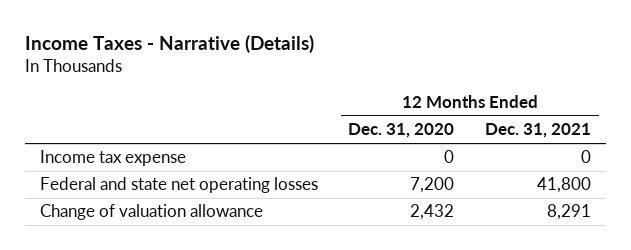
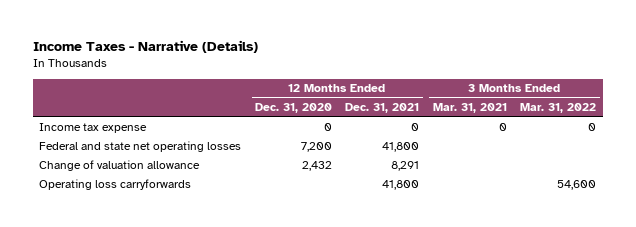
- | 12 Months Ended Dec. 31, 2020 | 12 Months Ended Dec. 31, 2021
+ | 12 Months Ended Dec. 31, 2020 | 12 Months Ended Dec. 31, 2021 | 3 Months Ended Mar. 31, 2021 | 3 Months Ended Mar. 31, 2022
+ Operating loss carryforwards | | 41,800 | | 54,600

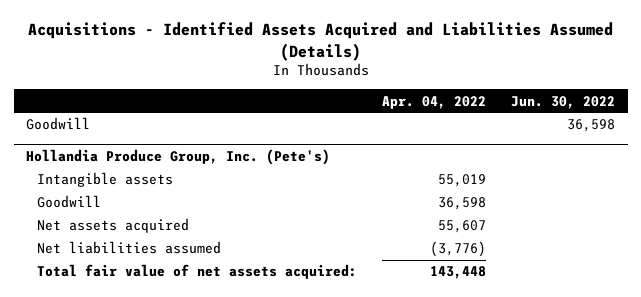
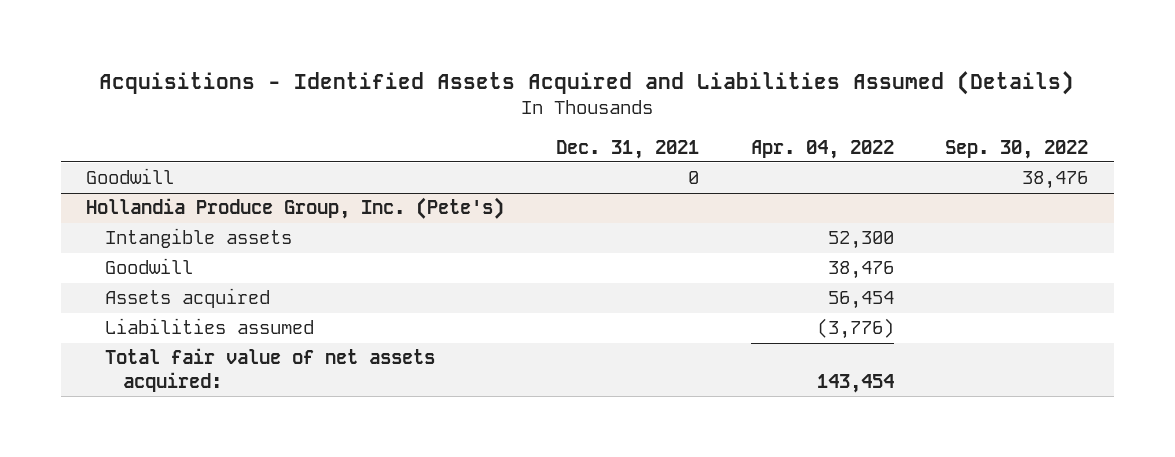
- | Apr. 04, 2022 | Jun. 30, 2022
+ | Dec. 31, 2021 | Apr. 04, 2022 | Sep. 30, 2022
@ Hollandia Produce Group, Inc. (Pete's)
- Intangible assets | 55,019 |
- Goodwill | 36,598 |
- Net assets acquired | 55,607 |
- Net liabilities assumed | (3,776) |
- Total fair value of net assets acquired: | 143,448 |
+ Intangible assets | | 52,300 |
+ Goodwill | | 38,476 |
+ Assets acquired | | 56,454 |
+ Liabilities assumed | | (3,776) |
+ Total fair value of net assets acquired: | | 143,454 |

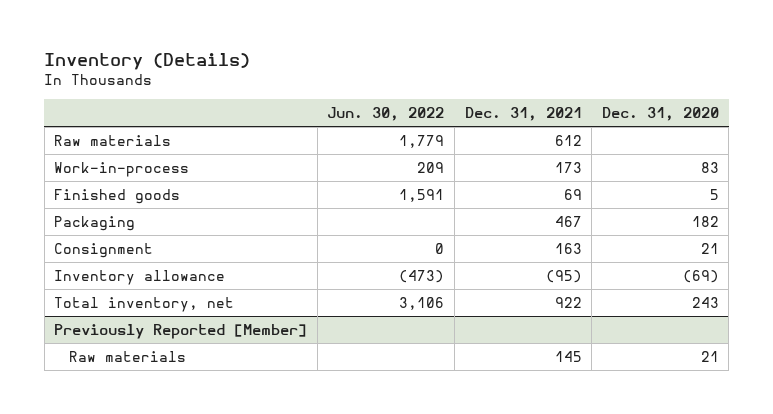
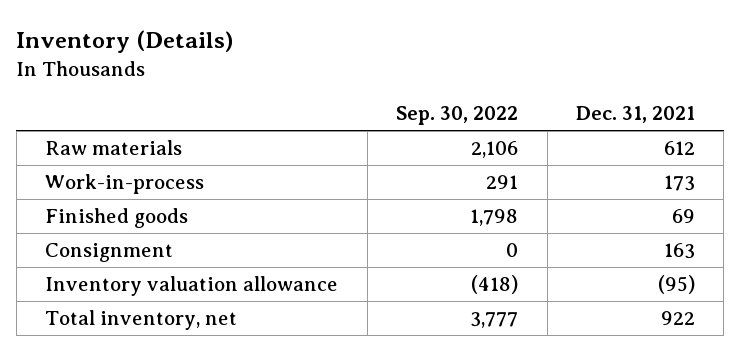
- | Jun. 30, 2022 | Dec. 31, 2021 | Dec. 31, 2020
+ | Sep. 30, 2022 | Dec. 31, 2021
- Packaging | | 467 | 182
- Inventory allowance | (473) | (95) | (69)
+ Inventory valuation allowance | (418) | (95)
- Previously Reported [Member]
- Raw materials | | 145 | 21

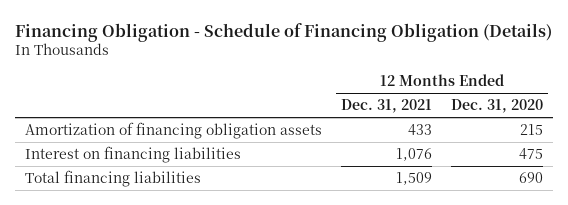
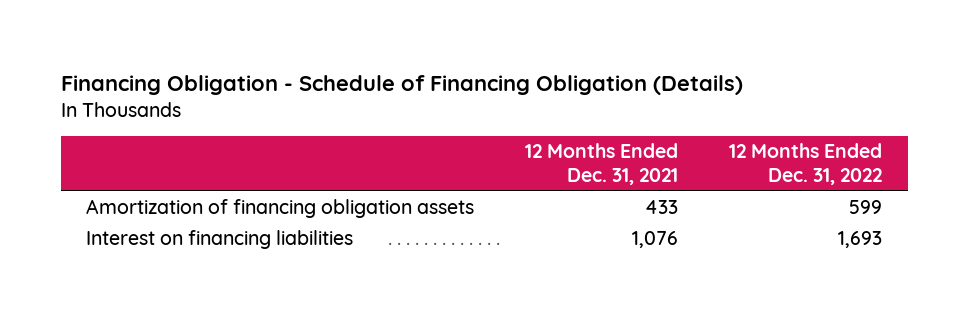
- | 12 Months Ended Dec. 31, 2021 | 12 Months Ended Dec. 31, 2020
+ | 12 Months Ended Dec. 31, 2021 | 12 Months Ended Dec. 31, 2022
- Total financing liabilities | 1,509 | 690

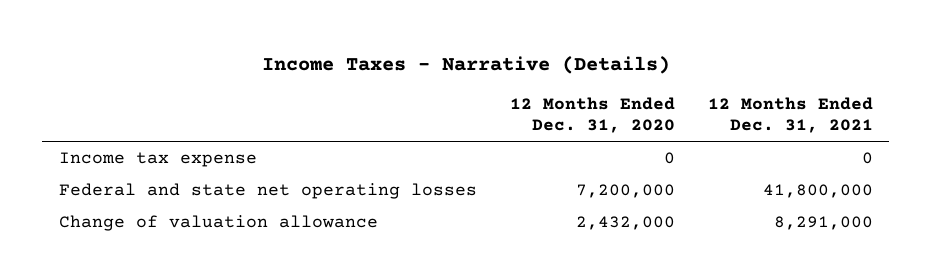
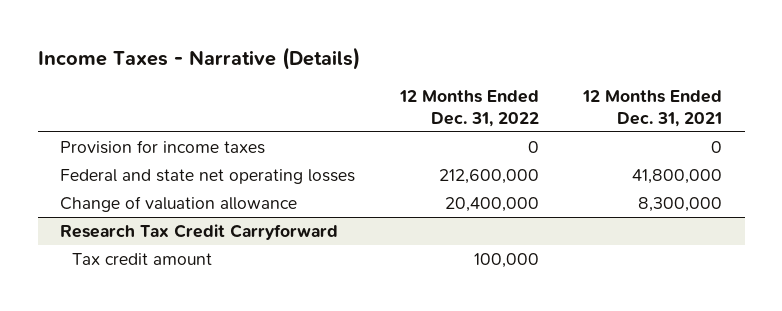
- | 12 Months Ended Dec. 31, 2020 | 12 Months Ended Dec. 31, 2021
+ | 12 Months Ended Dec. 31, 2022 | 12 Months Ended Dec. 31, 2021
- Income tax expense | 0 | 0
+ Provision for income taxes | 0 | 0
- Change of valuation allowance | 2,432,000 | 8,291,000
+ Change of valuation allowance | 20,400,000 | 8,300,000
+ Research Tax Credit Carryforward
+ Tax credit amount | 100,000 |

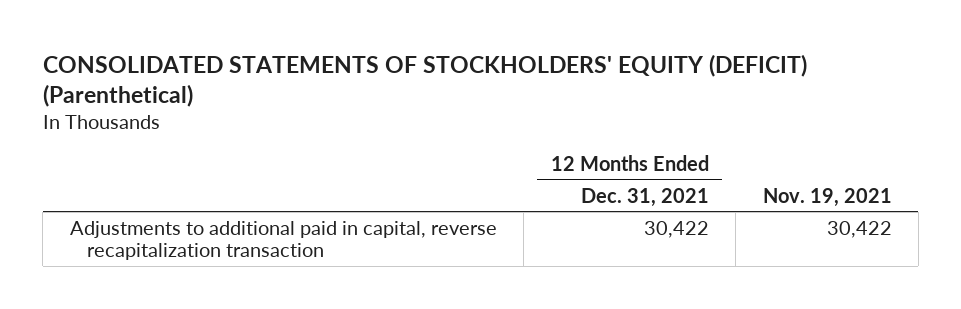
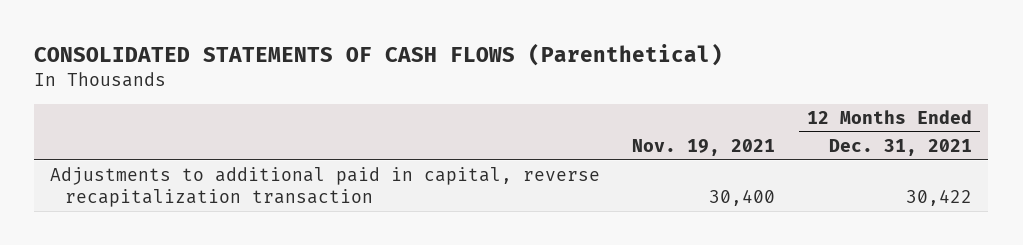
- CONSOLIDATED STATEMENTS OF STOCKHOLDERS' EQUITY (DEFICIT) (Parenthetical)
+ CONSOLIDATED STATEMENTS OF CASH FLOWS (Parenthetical)
- | 12 Months Ended Dec. 31, 2021 | Nov. 19, 2021
+ | Nov. 19, 2021 | 12 Months Ended Dec. 31, 2021
- Adjustments to additional paid in capital, reverse recapitalization transaction | 30,422 | 30,422
+ Adjustments to additional paid in capital, reverse recapitalization transaction | 30,400 | 30,422

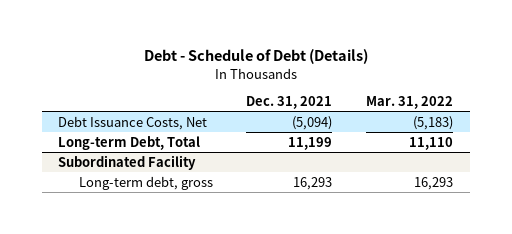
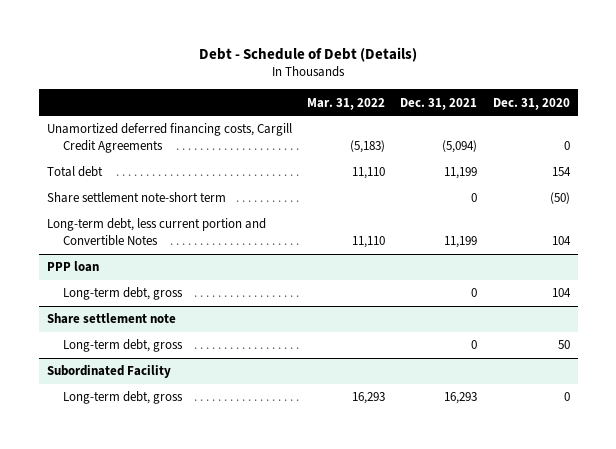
- | Dec. 31, 2021 | Mar. 31, 2022
+ | Mar. 31, 2022 | Dec. 31, 2021 | Dec. 31, 2020
- Debt Issuance Costs, Net | (5,094) | (5,183)
- Long-term Debt, Total | 11,199 | 11,110
+ Unamortized deferred financing costs, Cargill Credit Agreements | (5,183) | (5,094) | 0
+ Total debt | 11,110 | 11,199 | 154
+ Share settlement note-short term | | 0 | (50)
+ Long-term debt, less current portion and Convertible Notes | 11,110 | 11,199 | 104
+ PPP loan
+ Long-term debt, gross | | 0 | 104
+ Share settlement note
+ Long-term debt, gross | | 0 | 50

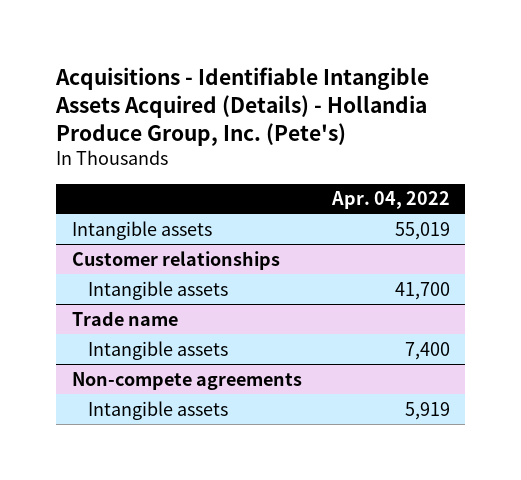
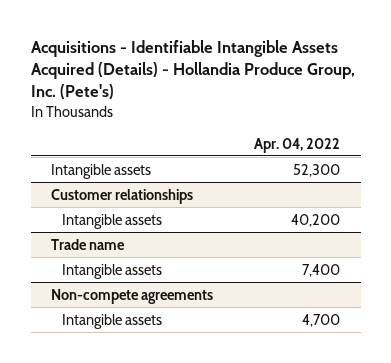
- Intangible assets | 55,019
+ Intangible assets | 52,300
@ Customer relationships
- Intangible assets | 41,700
+ Intangible assets | 40,200
@ Non-compete agreements
- Intangible assets | 5,919
+ Intangible assets | 4,700

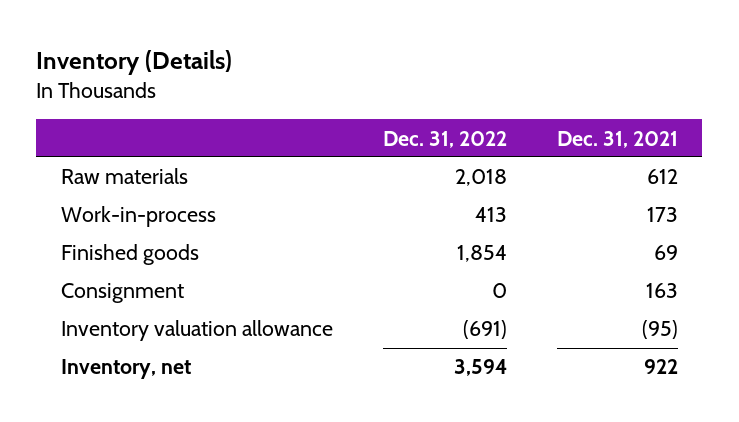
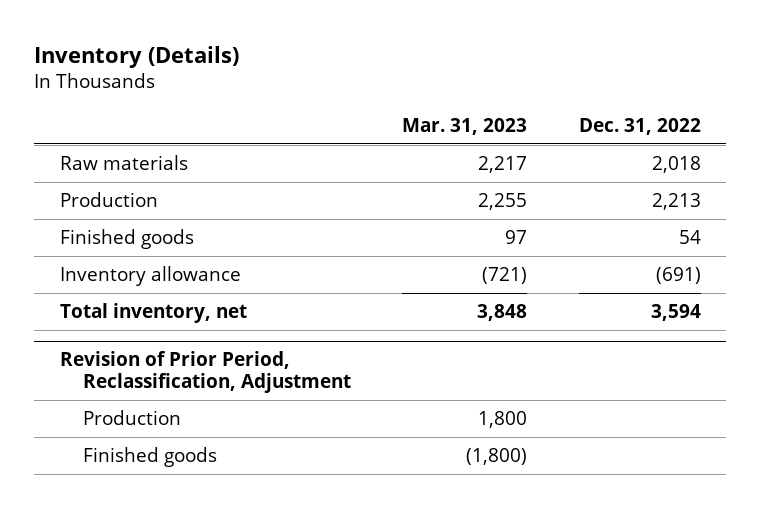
- | Dec. 31, 2022 | Dec. 31, 2021
+ | Mar. 31, 2023 | Dec. 31, 2022
- Work-in-process | 413 | 173
- Finished goods | 1,854 | 69
- Consignment | 0 | 163
- Inventory valuation allowance | (691) | (95)
- Inventory, net | 3,594 | 922
+ Production | 2,255 | 2,213
+ Finished goods | 97 | 54
+ Inventory allowance | (721) | (691)
+ Total inventory, net | 3,848 | 3,594
+ Revision of Prior Period, Reclassification, Adjustment
+ Production | 1,800 |
+ Finished goods | (1,800) |

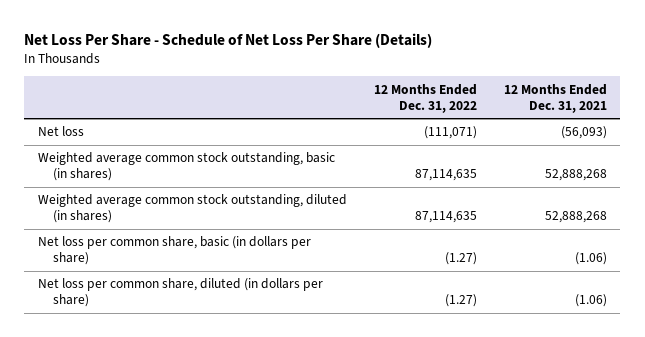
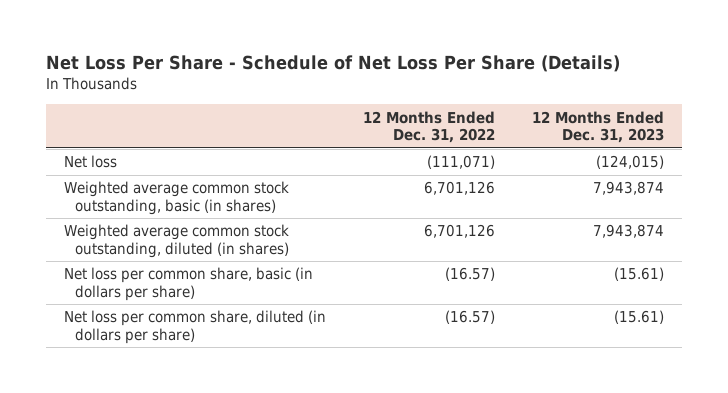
- | 12 Months Ended Dec. 31, 2022 | 12 Months Ended Dec. 31, 2021
+ | 12 Months Ended Dec. 31, 2022 | 12 Months Ended Dec. 31, 2023
- Weighted average common stock outstanding, basic (in shares) | 87,114,635 | 52,888,268
- Weighted average common stock outstanding, diluted (in shares) | 87,114,635 | 52,888,268
- Net loss per common share, basic (in dollars per share) | (1.27) | (1.06)
- Net loss per common share, diluted (in dollars per share) | (1.27) | (1.06)
+ Weighted average common stock outstanding, basic (in shares) | 6,701,126 | 7,943,874
+ Weighted average common stock outstanding, diluted (in shares) | 6,701,126 | 7,943,874
+ Net loss per common share, basic (in dollars per share) | (16.57) | (15.61)
+ Net loss per common share, diluted (in dollars per share) | (16.57) | (15.61)

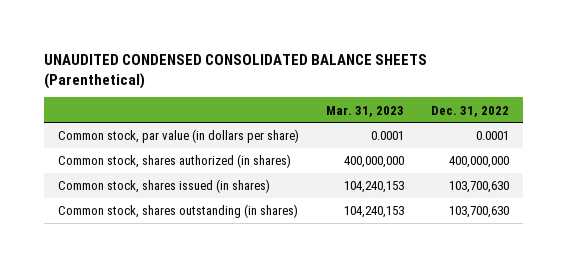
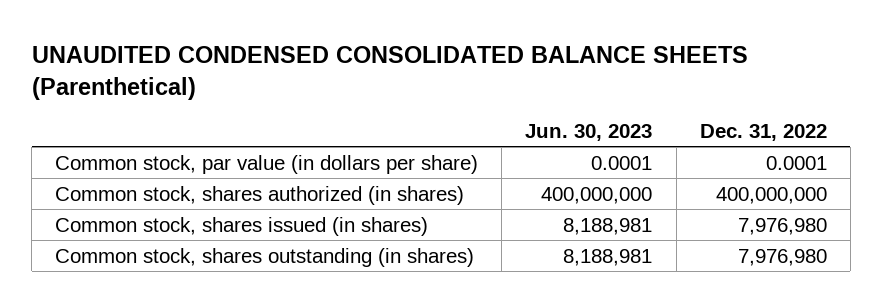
- | Mar. 31, 2023 | Dec. 31, 2022
+ | Jun. 30, 2023 | Dec. 31, 2022
- Common stock, shares issued (in shares) | 104,240,153 | 103,700,630
- Common stock, shares outstanding (in shares) | 104,240,153 | 103,700,630
+ Common stock, shares issued (in shares) | 8,188,981 | 7,976,980
+ Common stock, shares outstanding (in shares) | 8,188,981 | 7,976,980

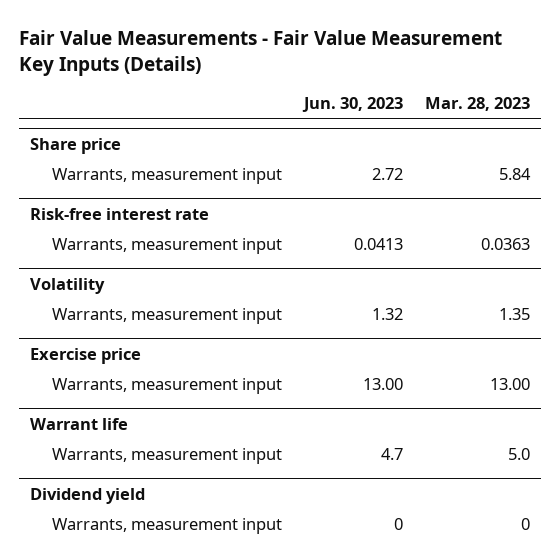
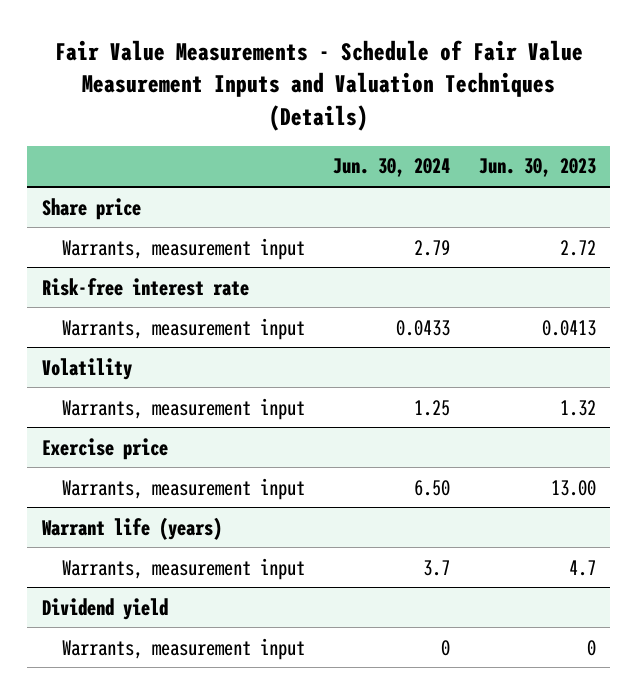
- Fair Value Measurements - Fair Value Measurement Key Inputs (Details)
+ Fair Value Measurements - Schedule of Fair Value Measurement Inputs and Valuation Techniques (Details)
- | Jun. 30, 2023 | Mar. 28, 2023
+ | Jun. 30, 2024 | Jun. 30, 2023
- Warrant life
+ Warrant life (years)

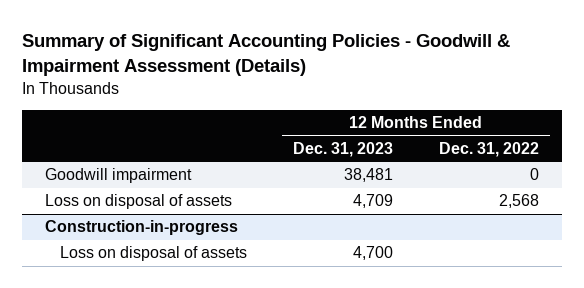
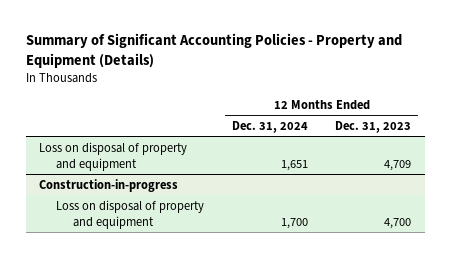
- Summary of Significant Accounting Policies - Goodwill & Impairment Assessment (Details)
+ Summary of Significant Accounting Policies - Property and Equipment (Details)
- | 12 Months Ended Dec. 31, 2023 | 12 Months Ended Dec. 31, 2022
+ | 12 Months Ended Dec. 31, 2024 | 12 Months Ended Dec. 31, 2023
- Goodwill impairment | 38,481 | 0
- Loss on disposal of assets | 4,709 | 2,568
+ Loss on disposal of property and equipment | 1,651 | 4,709
@ Construction-in-progress
- Loss on disposal of assets | 4,700 |
+ Loss on disposal of property and equipment | 1,700 | 4,700

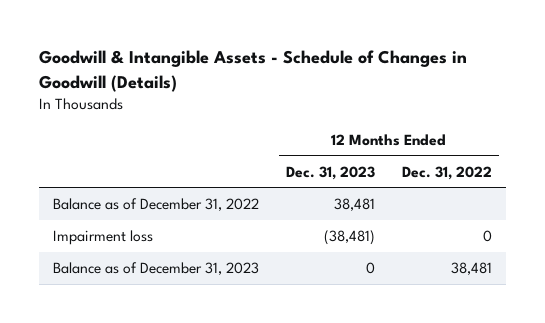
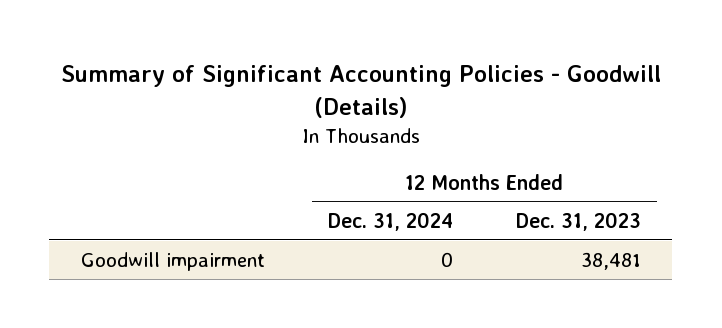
- Goodwill & Intangible Assets - Schedule of Changes in Goodwill (Details)
+ Summary of Significant Accounting Policies - Goodwill (Details)
- | 12 Months Ended Dec. 31, 2023 | 12 Months Ended Dec. 31, 2022
+ | 12 Months Ended Dec. 31, 2024 | 12 Months Ended Dec. 31, 2023
- Balance as of December 31, 2022 | 38,481 |
- Impairment loss | (38,481) | 0
- Balance as of December 31, 2023 | 0 | 38,481
+ Goodwill impairment | 0 | 38,481

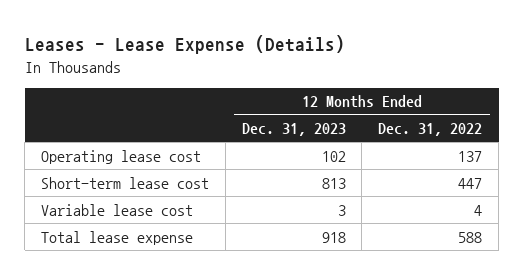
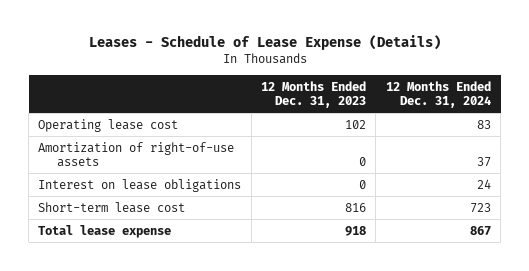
- Leases - Lease Expense (Details)
+ Leases - Schedule of Lease Expense (Details)
- | 12 Months Ended Dec. 31, 2023 | 12 Months Ended Dec. 31, 2022
+ | 12 Months Ended Dec. 31, 2023 | 12 Months Ended Dec. 31, 2024
- Short-term lease cost | 813 | 447
- Variable lease cost | 3 | 4
+ Amortization of right-of-use assets | 0 | 37
+ Interest on lease obligations | 0 | 24
+ Short-term lease cost | 816 | 723

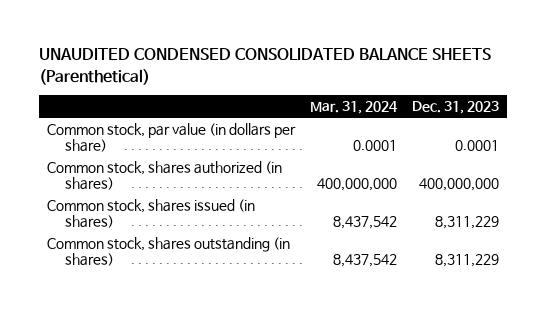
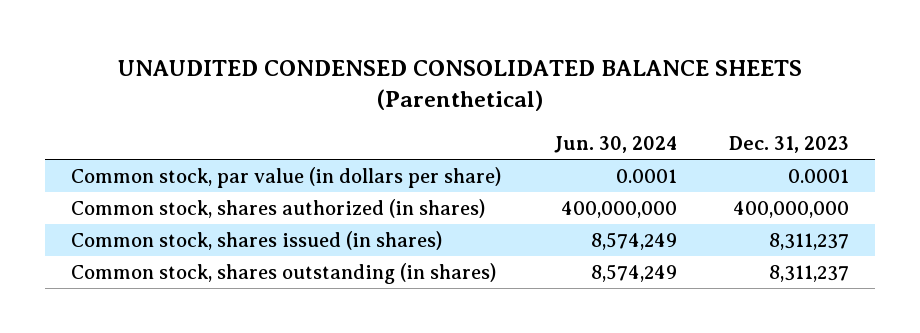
- | Mar. 31, 2024 | Dec. 31, 2023
+ | Jun. 30, 2024 | Dec. 31, 2023
- Common stock, shares issued (in shares) | 8,437,542 | 8,311,229
- Common stock, shares outstanding (in shares) | 8,437,542 | 8,311,229
+ Common stock, shares issued (in shares) | 8,574,249 | 8,311,237
+ Common stock, shares outstanding (in shares) | 8,574,249 | 8,311,237

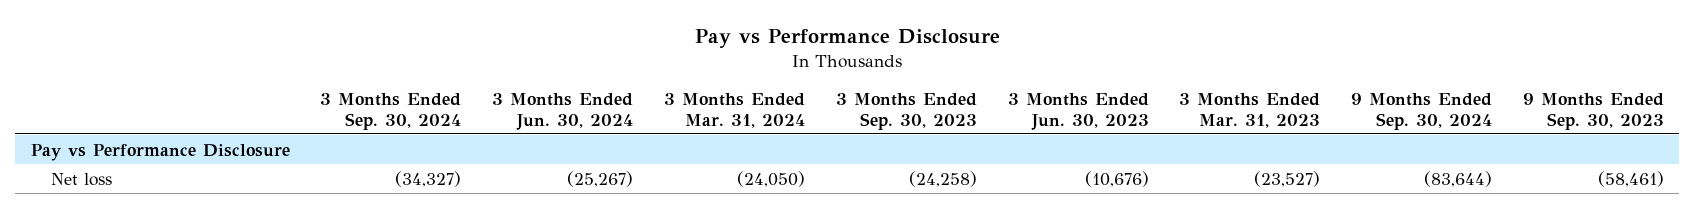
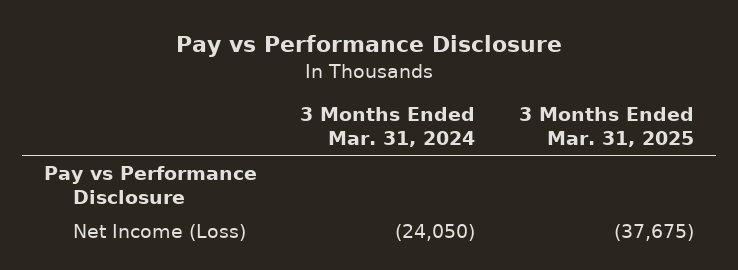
- | 3 Months Ended Sep. 30, 2024 | 3 Months Ended Jun. 30, 2024 | 3 Months Ended Mar. 31, 2024 | 3 Months Ended Sep. 30, 2023 | 3 Months Ended Jun. 30, 2023 | 3 Months Ended Mar. 31, 2023 | 9 Months Ended Sep. 30, 2024 | 9 Months Ended Sep. 30, 2023
+ | 3 Months Ended Mar. 31, 2024 | 3 Months Ended Mar. 31, 2025
- Net loss | (34,327) | (25,267) | (24,050) | (24,258) | (10,676) | (23,527) | (83,644) | (58,461)
+ Net Income (Loss) | (24,050) | (37,675)

